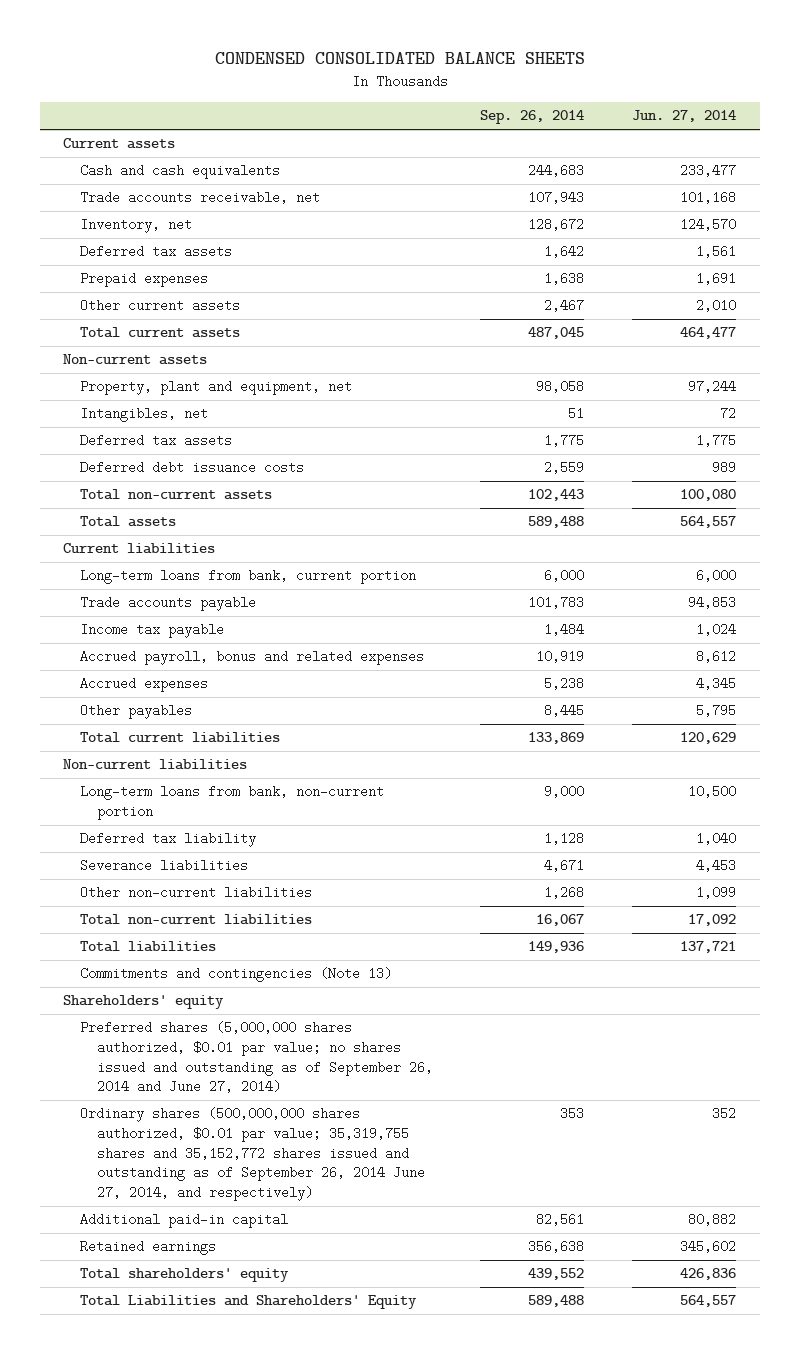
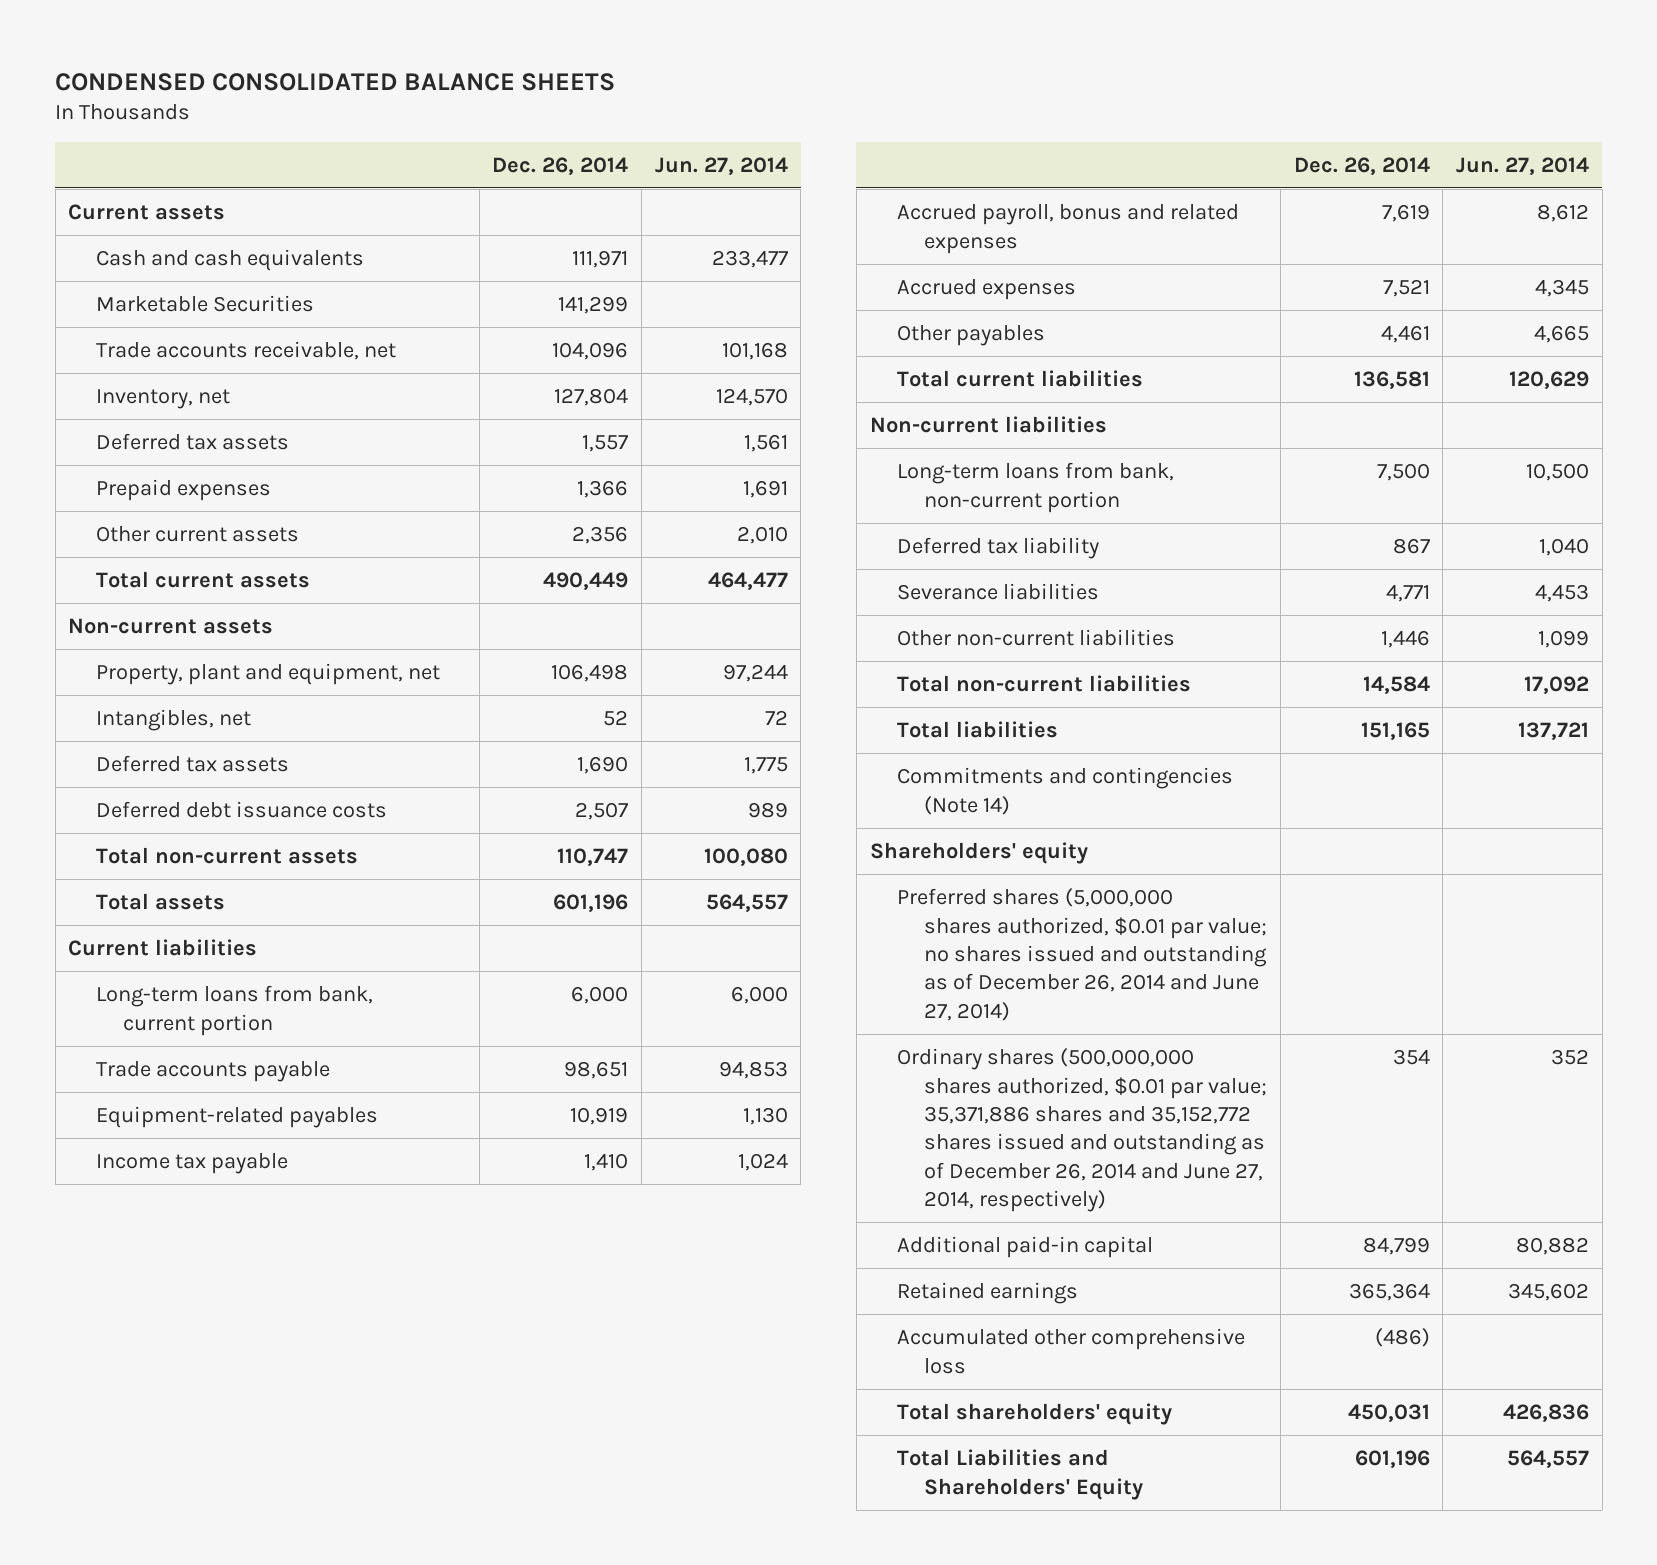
- | Sep. 26, 2014 | Jun. 27, 2014
+ | Dec. 26, 2014 | Jun. 27, 2014
+ Marketable Securities | 141,299 |
+ Equipment-related payables | 10,919 | 1,130
- Other payables | 8,445 | 5,795
+ Other payables | 4,461 | 4,665
- Commitments and contingencies (Note 13)
+ Commitments and contingencies (Note 14)
- Preferred shares (5,000,000 shares authorized, $0.01 par value; no shares issued and outstanding as of September 26, 2014 and June 27, 2014)
- Ordinary shares (500,000,000 shares authorized, $0.01 par value; 35,319,755 shares and 35,152,772 shares issued and outstanding as of September 26, 2014 June 27, 2014, and respectively) | 353 | 352
+ Preferred shares (5,000,000 shares authorized, $0.01 par value; no shares issued and outstanding as of December 26, 2014 and June 27, 2014)
+ Ordinary shares (500,000,000 shares authorized, $0.01 par value; 35,371,886 shares and 35,152,772 shares issued and outstanding as of December 26, 2014 and June 27, 2014, respectively) | 354 | 352
+ Accumulated other comprehensive loss | (486) |

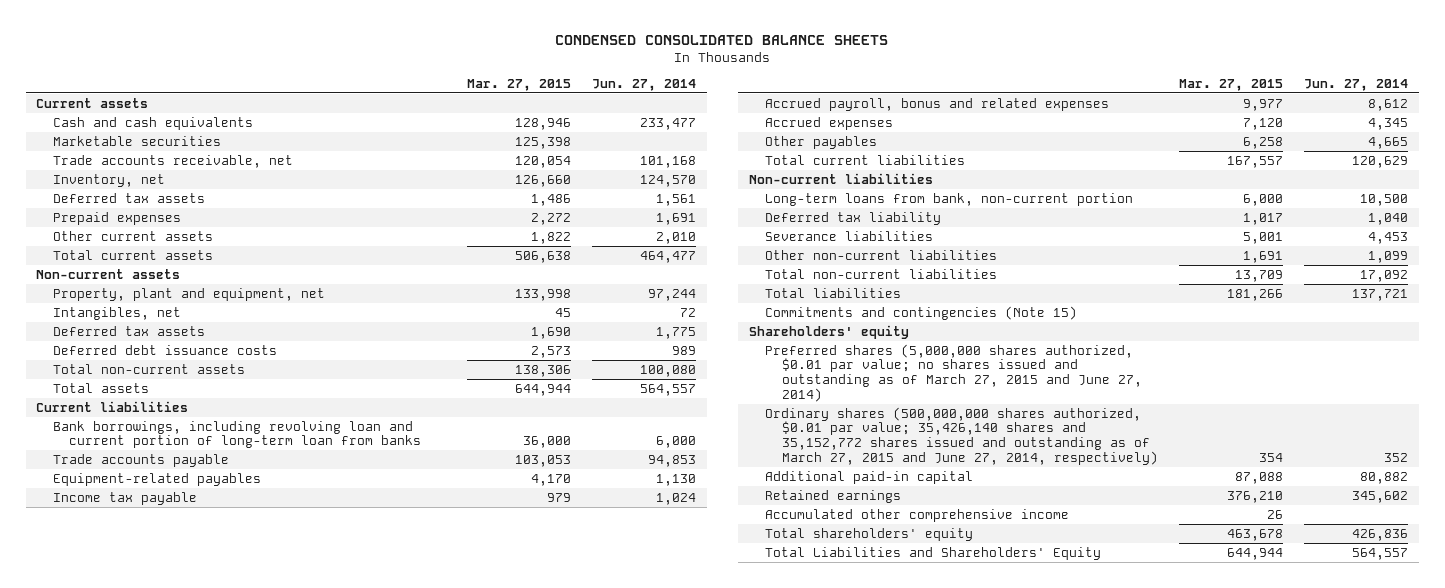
- | Dec. 26, 2014 | Jun. 27, 2014
+ | Mar. 27, 2015 | Jun. 27, 2014
- Marketable Securities | 141,299 |
+ Marketable securities | 125,398 |
- Long-term loans from bank, current portion | 6,000 | 6,000
+ Bank borrowings, including revolving loan and current portion of long-term loan from banks | 36,000 | 6,000
- Commitments and contingencies (Note 14)
+ Commitments and contingencies (Note 15)
- Preferred shares (5,000,000 shares authorized, $0.01 par value; no shares issued and outstanding as of December 26, 2014 and June 27, 2014)
- Ordinary shares (500,000,000 shares authorized, $0.01 par value; 35,371,886 shares and 35,152,772 shares issued and outstanding as of December 26, 2014 and June 27, 2014, respectively) | 354 | 352
+ Preferred shares (5,000,000 shares authorized, $0.01 par value; no shares issued and outstanding as of March 27, 2015 and June 27, 2014)
+ Ordinary shares (500,000,000 shares authorized, $0.01 par value; 35,426,140 shares and 35,152,772 shares issued and outstanding as of March 27, 2015 and June 27, 2014, respectively) | 354 | 352
- Accumulated other comprehensive loss | (486) |
+ Accumulated other comprehensive income | 26 |

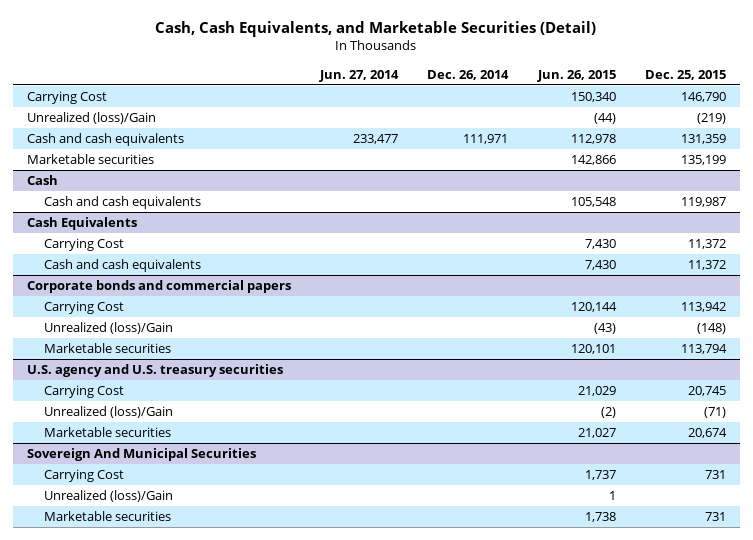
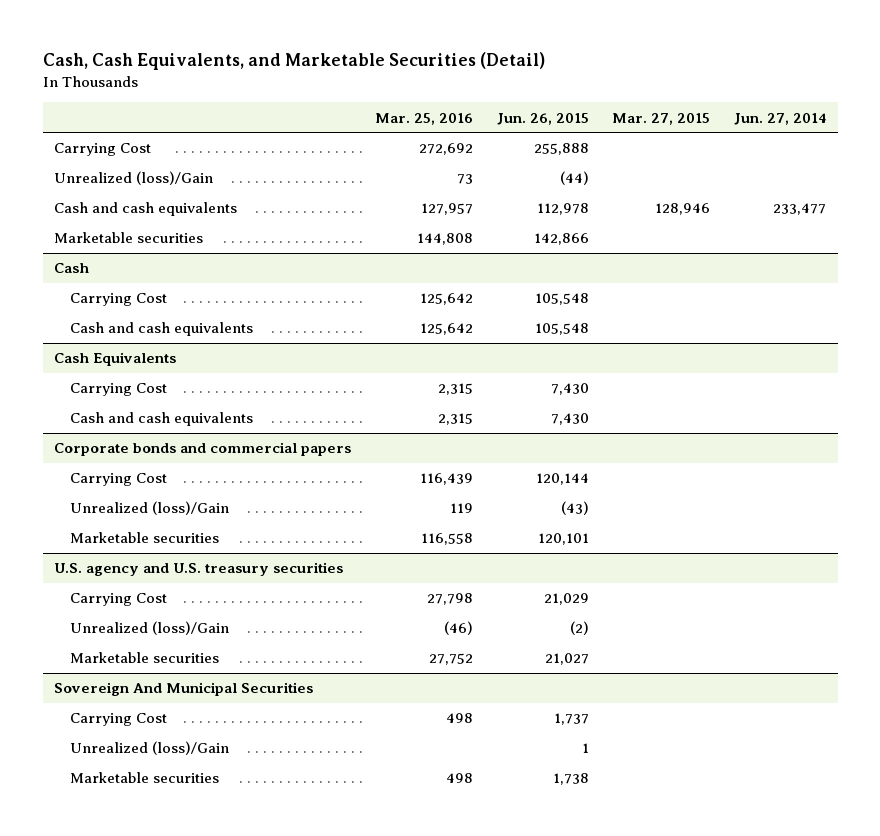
- | Jun. 27, 2014 | Dec. 26, 2014 | Jun. 26, 2015 | Dec. 25, 2015
+ | Mar. 25, 2016 | Jun. 26, 2015 | Mar. 27, 2015 | Jun. 27, 2014
- Carrying Cost | | | 150,340 | 146,790
+ Carrying Cost | 272,692 | 255,888 | |
@ Cash
+ Carrying Cost | 125,642 | 105,548 | |

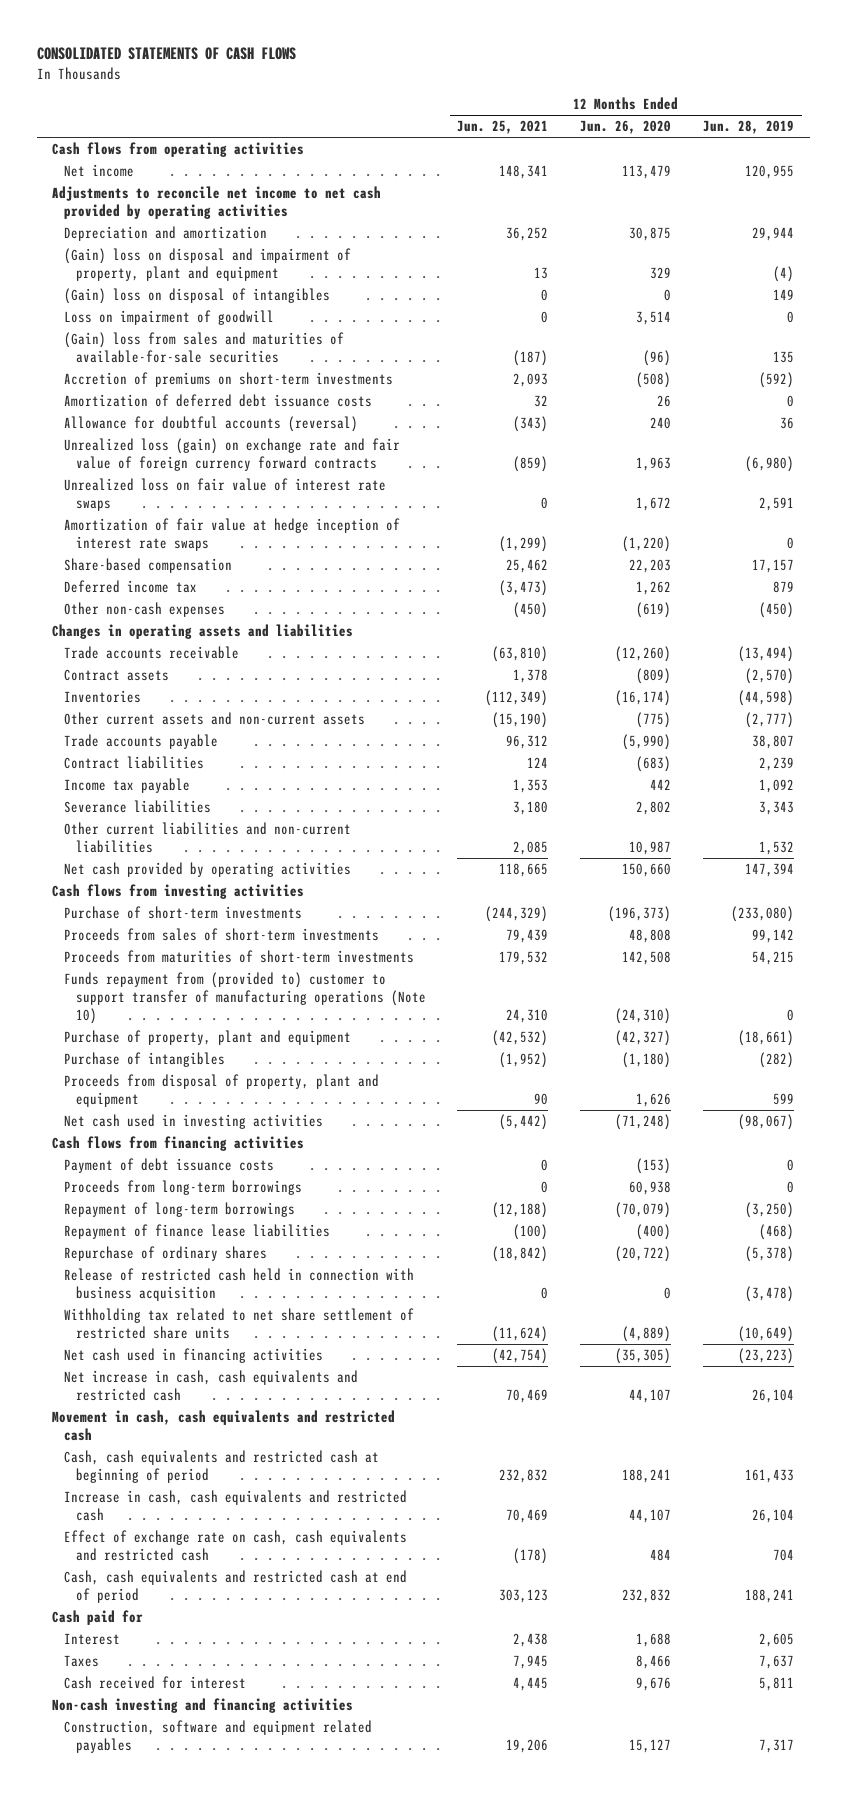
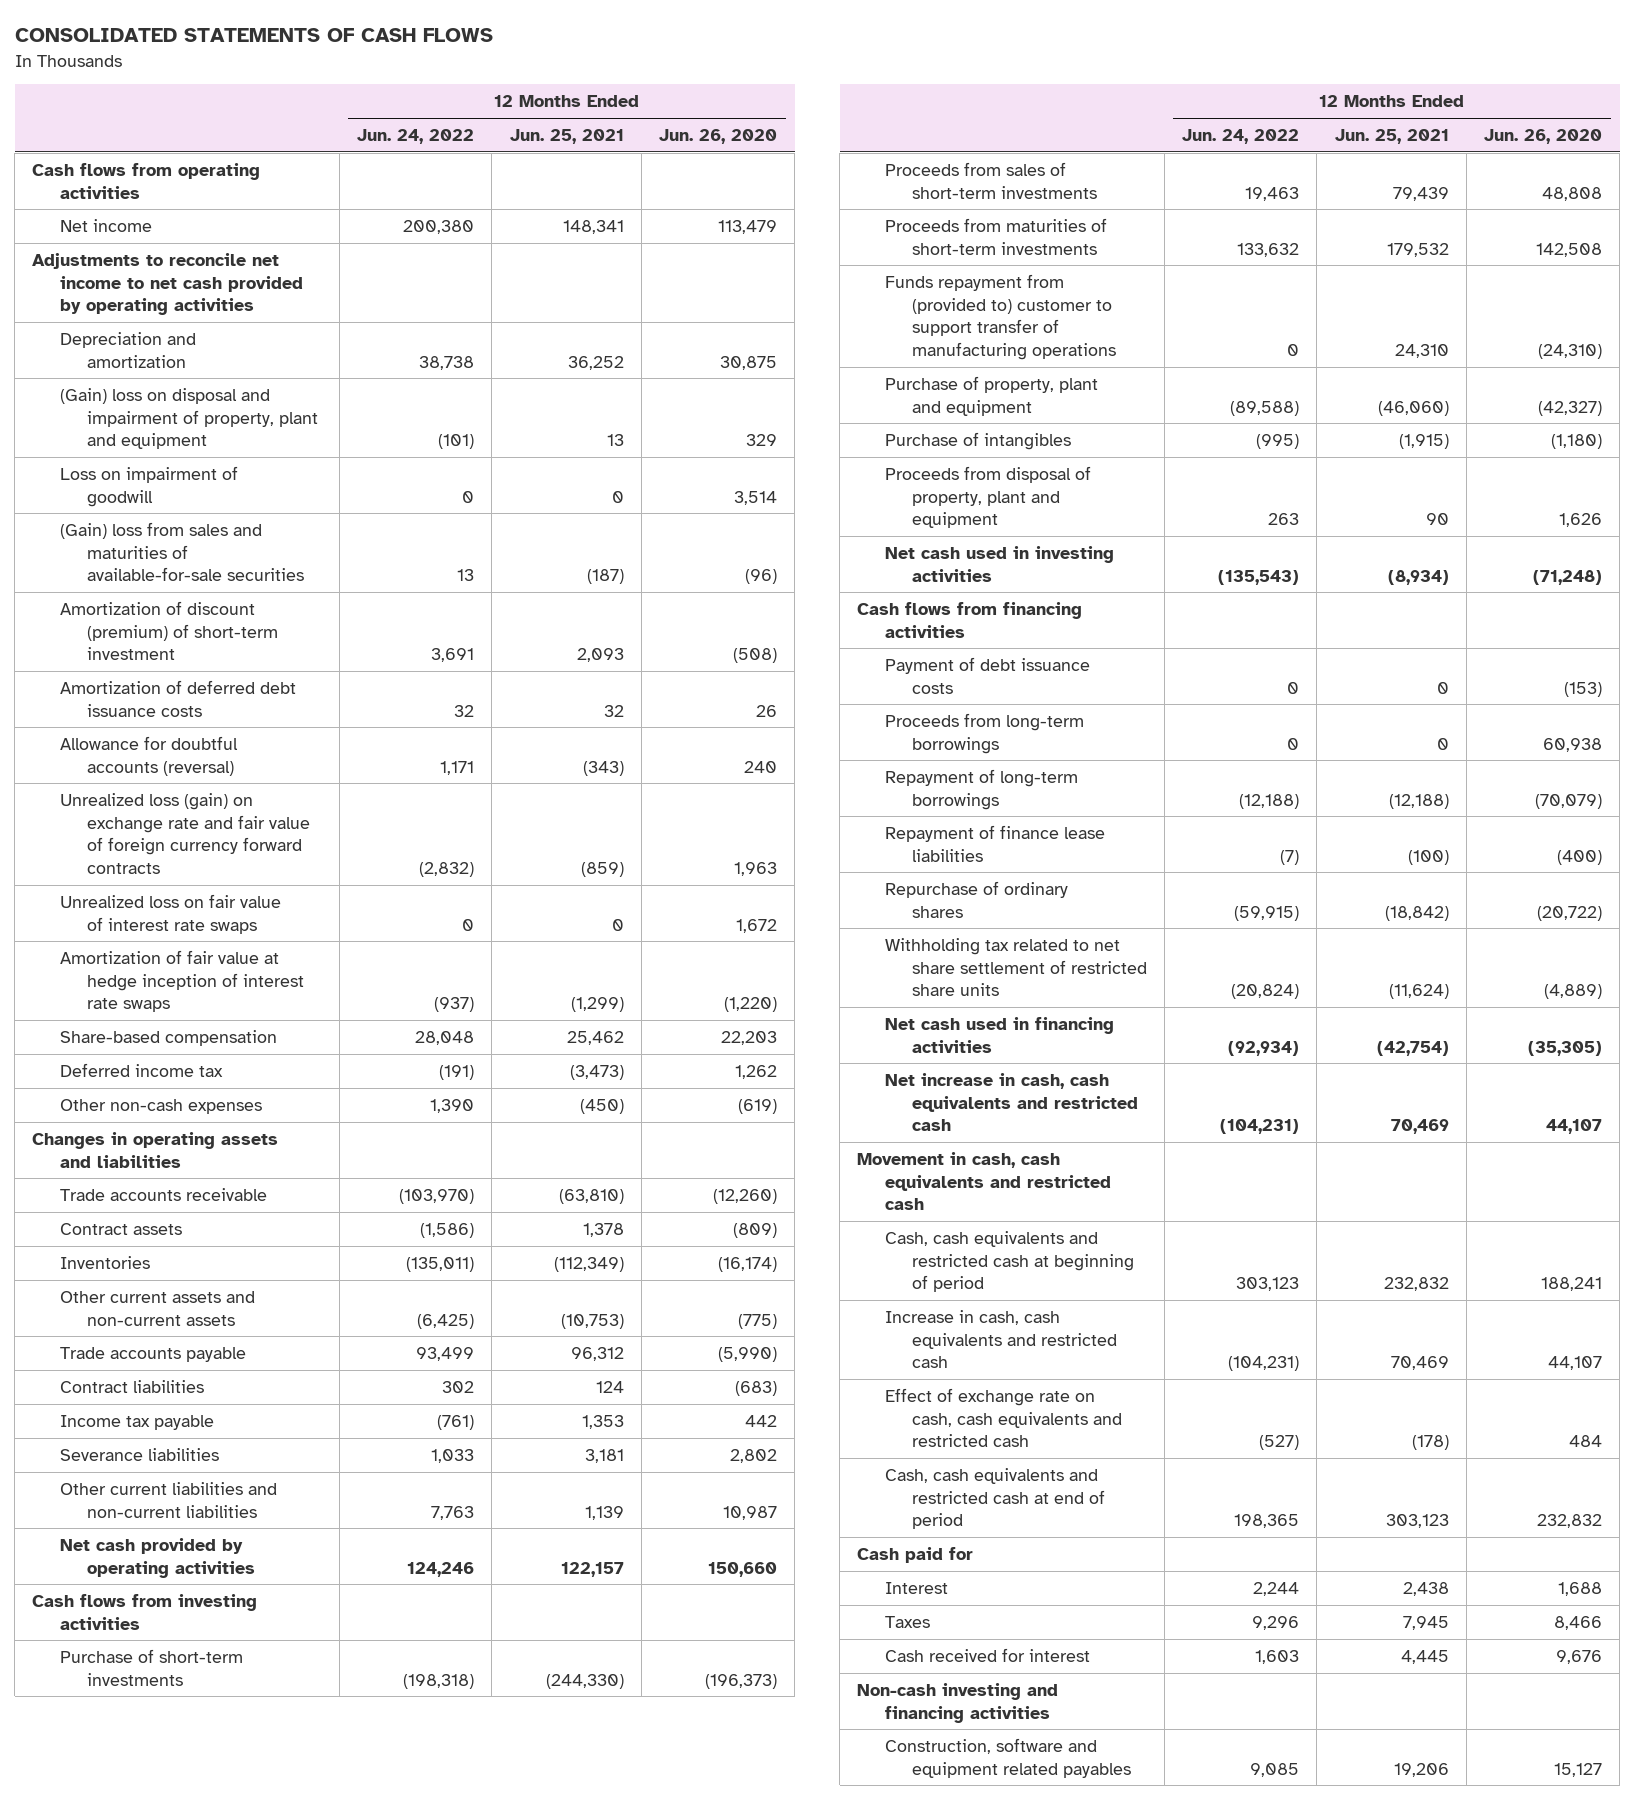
- | 12 Months Ended Jun. 25, 2021 | 12 Months Ended Jun. 26, 2020 | 12 Months Ended Jun. 28, 2019
+ | 12 Months Ended Jun. 24, 2022 | 12 Months Ended Jun. 25, 2021 | 12 Months Ended Jun. 26, 2020
- (Gain) loss on disposal of intangibles | 0 | 0 | 149
- Accretion of premiums on short-term investments | 2,093 | (508) | (592)
+ Amortization of discount (premium) of short-term investment | 3,691 | 2,093 | (508)
- Other current assets and non-current assets | (15,190) | (775) | (2,777)
+ Other current assets and non-current assets | (6,425) | (10,753) | (775)
- Severance liabilities | 3,180 | 2,802 | 3,343
- Other current liabilities and non-current liabilities | 2,085 | 10,987 | 1,532
- Net cash provided by operating activities | 118,665 | 150,660 | 147,394
+ Severance liabilities | 1,033 | 3,181 | 2,802
+ Other current liabilities and non-current liabilities | 7,763 | 1,139 | 10,987
+ Net cash provided by operating activities | 124,246 | 122,157 | 150,660
- Purchase of short-term investments | (244,329) | (196,373) | (233,080)
+ Purchase of short-term investments | (198,318) | (244,330) | (196,373)
- Funds repayment from (provided to) customer to support transfer of manufacturing operations (Note 10) | 24,310 | (24,310) | 0
- Purchase of property, plant and equipment | (42,532) | (42,327) | (18,661)
- Purchase of intangibles | (1,952) | (1,180) | (282)
+ Funds repayment from (provided to) customer to support transfer of manufacturing operations | 0 | 24,310 | (24,310)
+ Purchase of property, plant and equipment | (89,588) | (46,060) | (42,327)
+ Purchase of intangibles | (995) | (1,915) | (1,180)
- Net cash used in investing activities | (5,442) | (71,248) | (98,067)
+ Net cash used in investing activities | (135,543) | (8,934) | (71,248)
- Release of restricted cash held in connection with business acquisition | 0 | 0 | (3,478)

